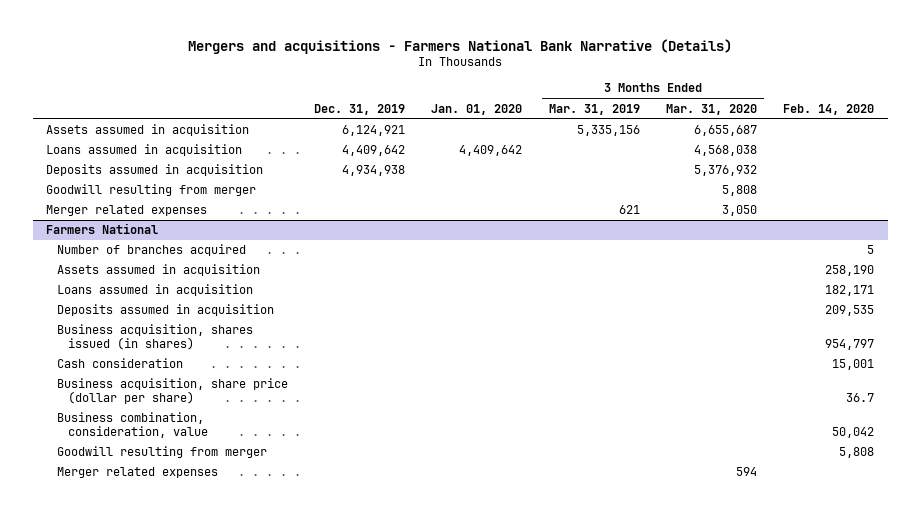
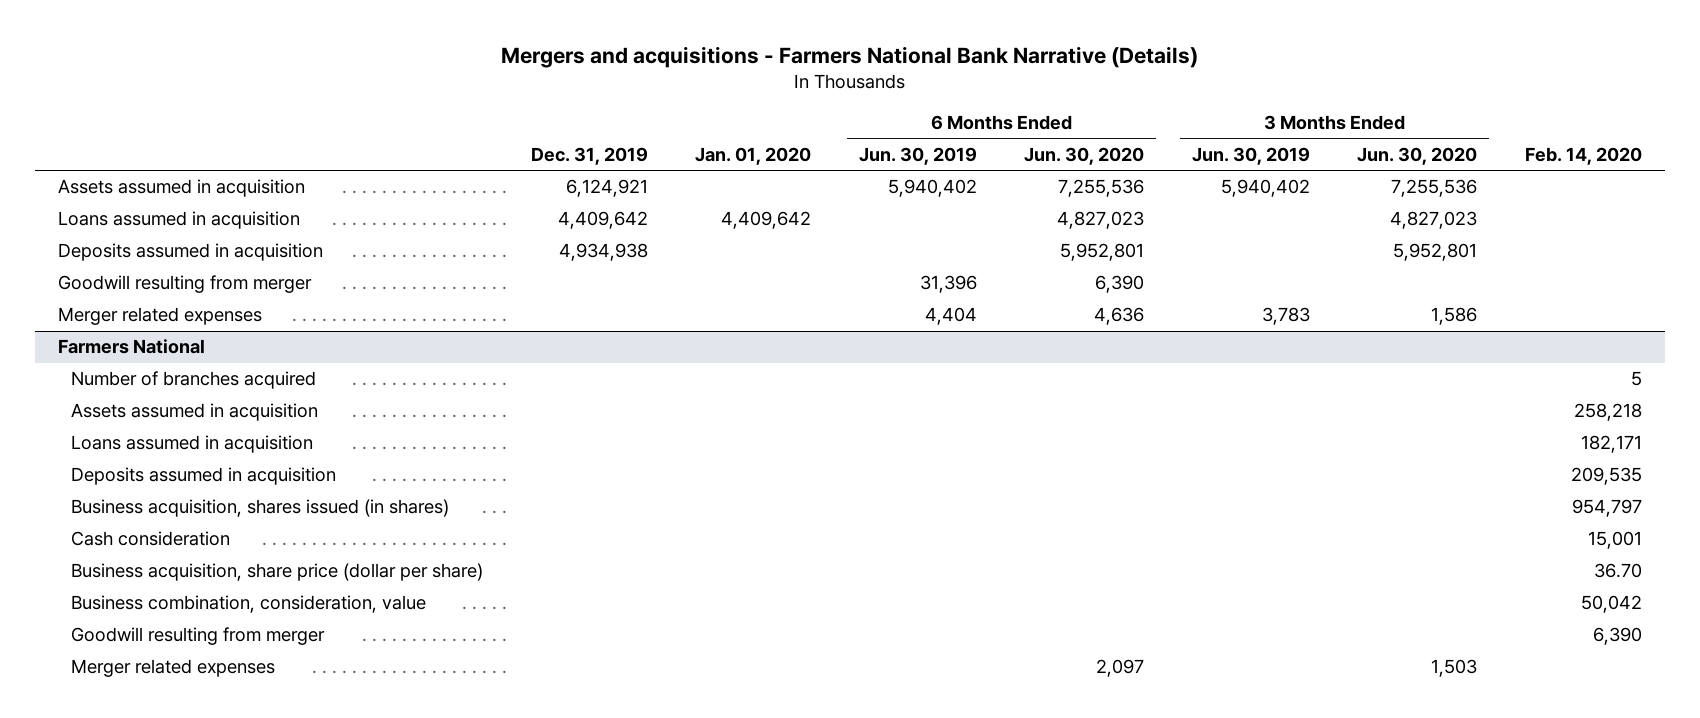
- | Dec. 31, 2019 | Jan. 01, 2020 | 3 Months Ended Mar. 31, 2019 | 3 Months Ended Mar. 31, 2020 | Feb. 14, 2020
+ | Dec. 31, 2019 | Jan. 01, 2020 | 6 Months Ended Jun. 30, 2019 | 6 Months Ended Jun. 30, 2020 | 3 Months Ended Jun. 30, 2019 | 3 Months Ended Jun. 30, 2020 | Feb. 14, 2020
@ Farmers National
- Assets assumed in acquisition | | | | | 258,190
+ Assets assumed in acquisition | | | | | | | 258,218
- Business acquisition, share price (dollar per share) | | | | | 36.7
+ Business acquisition, share price (dollar per share) | | | | | | | 36.70
- Goodwill resulting from merger | | | | | 5,808
+ Goodwill resulting from merger | | | | | | | 6,390

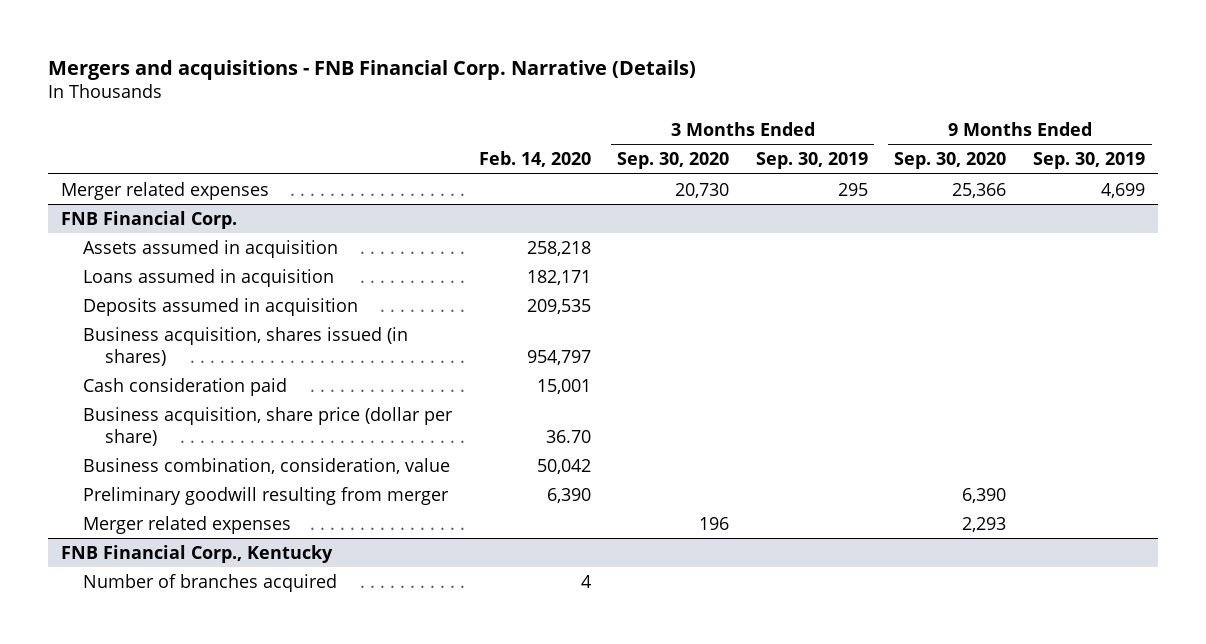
- Mergers and acquisitions - Farmers National Bank Narrative (Details)
+ Mergers and acquisitions - FNB Financial Corp. Narrative (Details)
- | Dec. 31, 2019 | Jan. 01, 2020 | 6 Months Ended Jun. 30, 2019 | 6 Months Ended Jun. 30, 2020 | 3 Months Ended Jun. 30, 2019 | 3 Months Ended Jun. 30, 2020 | Feb. 14, 2020
+ | Feb. 14, 2020 | 3 Months Ended Sep. 30, 2020 | 3 Months Ended Sep. 30, 2019 | 9 Months Ended Sep. 30, 2020 | 9 Months Ended Sep. 30, 2019
- Assets assumed in acquisition | 6,124,921 | | 5,940,402 | 7,255,536 | 5,940,402 | 7,255,536 |
- Loans assumed in acquisition | 4,409,642 | 4,409,642 | | 4,827,023 | | 4,827,023 |
- Deposits assumed in acquisition | 4,934,938 | | | 5,952,801 | | 5,952,801 |
- Goodwill resulting from merger | | | 31,396 | 6,390 | | |
- Farmers National
- Number of branches acquired | | | | | | | 5
+ FNB Financial Corp.
- Cash consideration | | | | | | | 15,001
+ Cash consideration paid | 15,001 | | | |
- Goodwill resulting from merger | | | | | | | 6,390
+ Preliminary goodwill resulting from merger | 6,390 | | | 6,390 |
+ FNB Financial Corp., Kentucky
+ Number of branches acquired | 4 | | | |

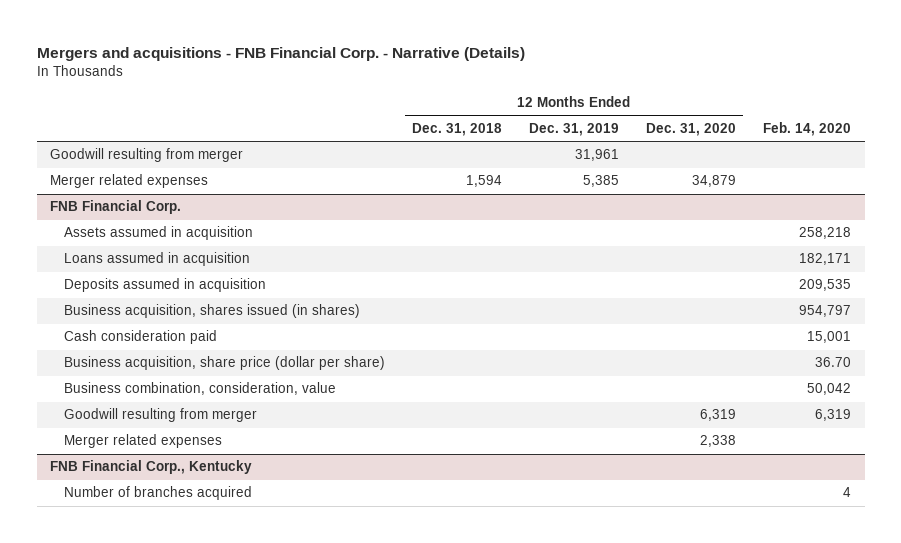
- Mergers and acquisitions - FNB Financial Corp. Narrative (Details)
+ Mergers and acquisitions - FNB Financial Corp. - Narrative (Details)
- | Feb. 14, 2020 | 3 Months Ended Sep. 30, 2020 | 3 Months Ended Sep. 30, 2019 | 9 Months Ended Sep. 30, 2020 | 9 Months Ended Sep. 30, 2019
+ | 12 Months Ended Dec. 31, 2018 | 12 Months Ended Dec. 31, 2019 | 12 Months Ended Dec. 31, 2020 | Feb. 14, 2020
+ Goodwill resulting from merger | | 31,961 | |
@ FNB Financial Corp.
- Preliminary goodwill resulting from merger | 6,390 | | | 6,390 |
+ Goodwill resulting from merger | | | 6,319 | 6,319

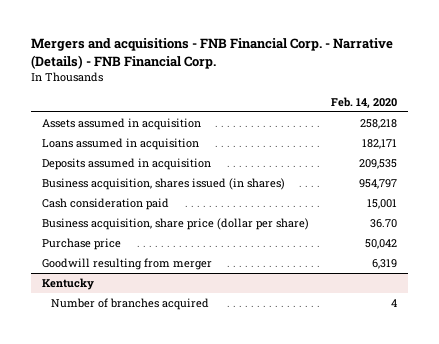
- Mergers and acquisitions - FNB Financial Corp. - Narrative (Details)
+ Mergers and acquisitions - FNB Financial Corp. - Narrative (Details) - FNB Financial Corp.
- | 12 Months Ended Dec. 31, 2018 | 12 Months Ended Dec. 31, 2019 | 12 Months Ended Dec. 31, 2020 | Feb. 14, 2020
+ | Feb. 14, 2020
- Goodwill resulting from merger | | 31,961 | |
- Merger related expenses | 1,594 | 5,385 | 34,879 |
- FNB Financial Corp.
- Business combination, consideration, value | | | | 50,042
+ Purchase price | 50,042
- Merger related expenses | | | 2,338 |
- FNB Financial Corp., Kentucky
+ Kentucky

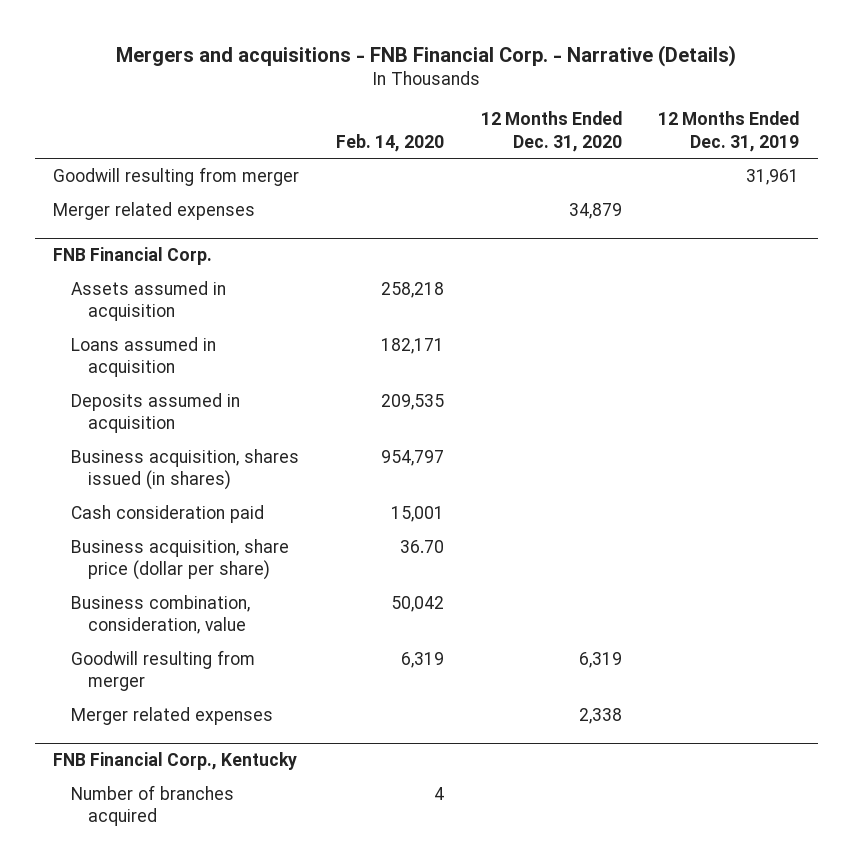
- Mergers and acquisitions - FNB Financial Corp. - Narrative (Details) - FNB Financial Corp.
+ Mergers and acquisitions - FNB Financial Corp. - Narrative (Details)
- | Feb. 14, 2020
+ | Feb. 14, 2020 | 12 Months Ended Dec. 31, 2020 | 12 Months Ended Dec. 31, 2019
+ Goodwill resulting from merger | | | 31,961
+ Merger related expenses | | 34,879 |
+ FNB Financial Corp.
- Purchase price | 50,042
+ Business combination, consideration, value | 50,042 | |
- Kentucky
+ Merger related expenses | | 2,338 |
+ FNB Financial Corp., Kentucky

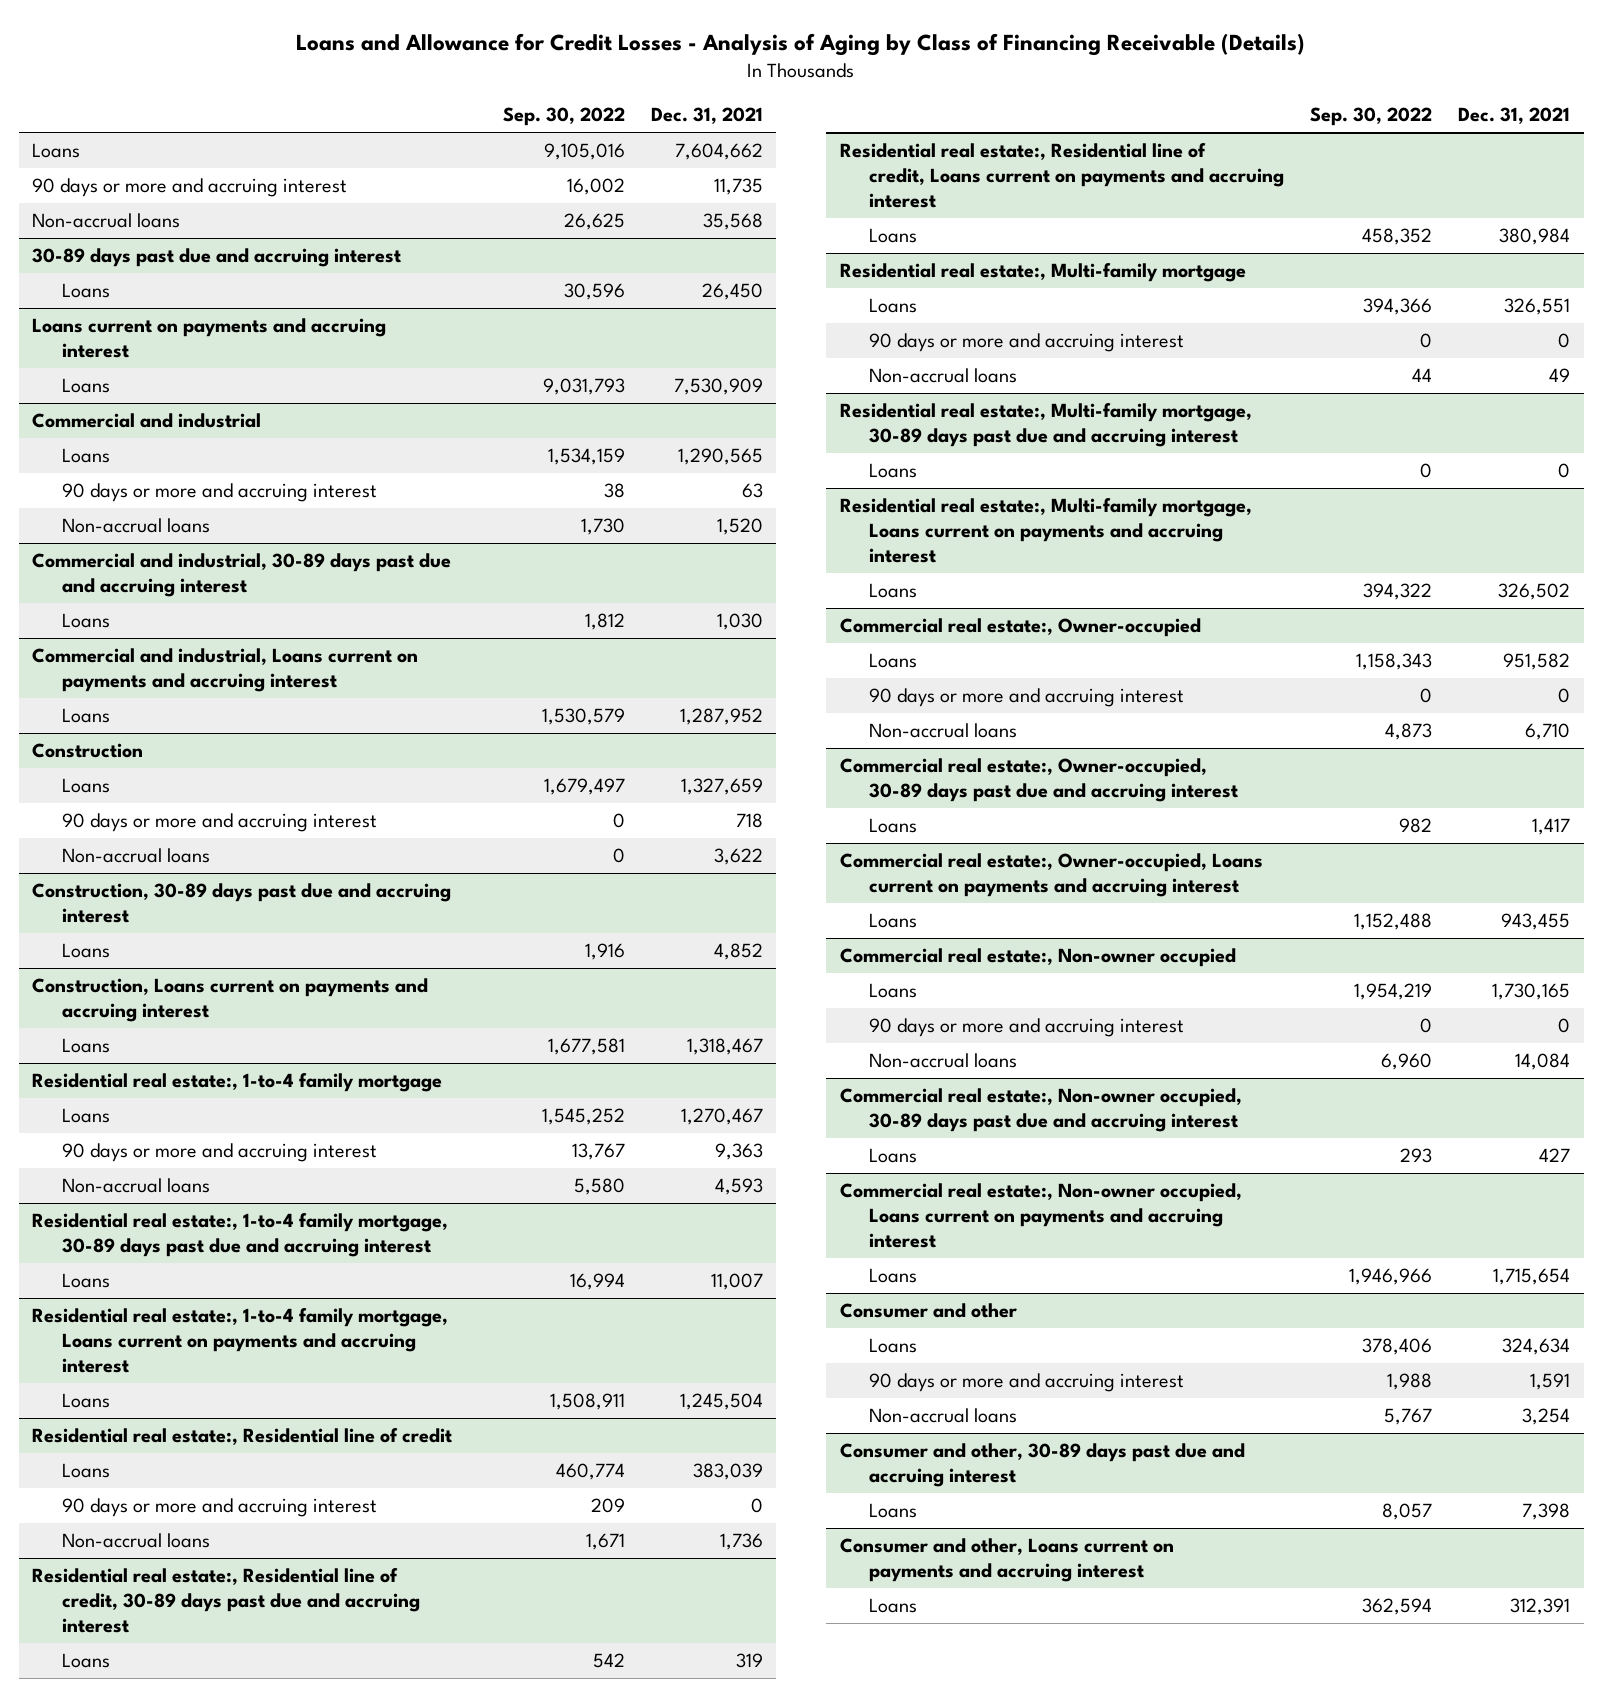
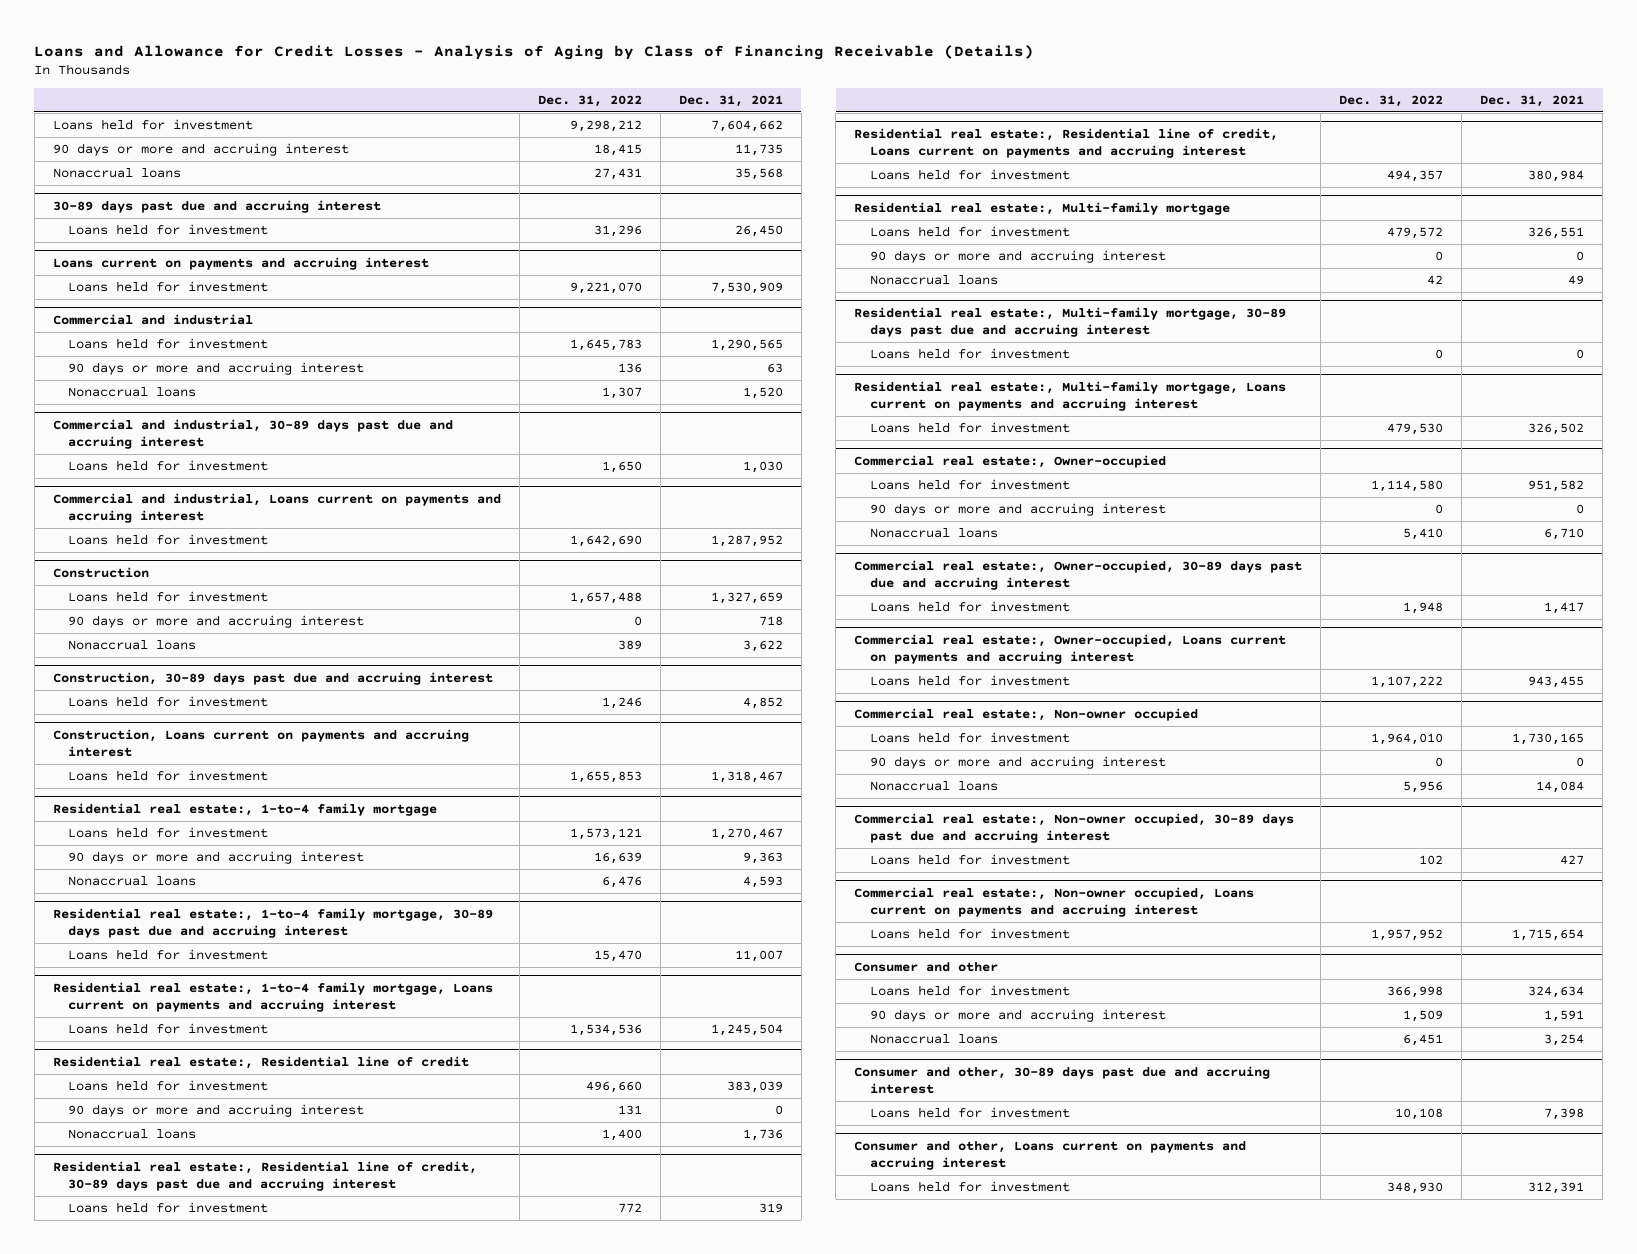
- | Sep. 30, 2022 | Dec. 31, 2021
+ | Dec. 31, 2022 | Dec. 31, 2021
- Loans | 9,105,016 | 7,604,662
+ Loans held for investment | 9,298,212 | 7,604,662
- Non-accrual loans | 26,625 | 35,568
+ Nonaccrual loans | 27,431 | 35,568
@ 30-89 days past due and accruing interest
- Loans | 30,596 | 26,450
+ Loans held for investment | 31,296 | 26,450
@ Loans current on payments and accruing interest
- Loans | 9,031,793 | 7,530,909
+ Loans held for investment | 9,221,070 | 7,530,909
@ Commercial and industrial
- Loans | 1,534,159 | 1,290,565
+ Loans held for investment | 1,645,783 | 1,290,565
- Non-accrual loans | 1,730 | 1,520
+ Nonaccrual loans | 1,307 | 1,520
@ Commercial and industrial, 30-89 days past due and accruing interest
- Loans | 1,812 | 1,030
+ Loans held for investment | 1,650 | 1,030
@ Commercial and industrial, Loans current on payments and accruing interest
- Loans | 1,530,579 | 1,287,952
+ Loans held for investment | 1,642,690 | 1,287,952
@ Construction
- Loans | 1,679,497 | 1,327,659
+ Loans held for investment | 1,657,488 | 1,327,659
- Non-accrual loans | 0 | 3,622
+ Nonaccrual loans | 389 | 3,622
@ Construction, 30-89 days past due and accruing interest
- Loans | 1,916 | 4,852
+ Loans held for investment | 1,246 | 4,852
@ Construction, Loans current on payments and accruing interest
- Loans | 1,677,581 | 1,318,467
+ Loans held for investment | 1,655,853 | 1,318,467
@ Residential real estate:, 1-to-4 family mortgage
- Loans | 1,545,252 | 1,270,467
+ Loans held for investment | 1,573,121 | 1,270,467
- Non-accrual loans | 5,580 | 4,593
+ Nonaccrual loans | 6,476 | 4,593
@ Residential real estate:, 1-to-4 family mortgage, 30-89 days past due and accruing interest
- Loans | 16,994 | 11,007
+ Loans held for investment | 15,470 | 11,007
@ Residential real estate:, 1-to-4 family mortgage, Loans current on payments and accruing interest
- Loans | 1,508,911 | 1,245,504
+ Loans held for investment | 1,534,536 | 1,245,504
@ Residential real estate:, Residential line of credit
- Loans | 460,774 | 383,039
+ Loans held for investment | 496,660 | 383,039
- Non-accrual loans | 1,671 | 1,736
+ Nonaccrual loans | 1,400 | 1,736
@ Residential real estate:, Residential line of credit, 30-89 days past due and accruing interest
- Loans | 542 | 319
+ Loans held for investment | 772 | 319
@ Residential real estate:, Residential line of credit, Loans current on payments and accruing interest
- Loans | 458,352 | 380,984
+ Loans held for investment | 494,357 | 380,984
@ Residential real estate:, Multi-family mortgage
- Loans | 394,366 | 326,551
+ Loans held for investment | 479,572 | 326,551
- Non-accrual loans | 44 | 49
+ Nonaccrual loans | 42 | 49
@ Residential real estate:, Multi-family mortgage, 30-89 days past due and accruing interest
- Loans | 0 | 0
+ Loans held for investment | 0 | 0
@ Residential real estate:, Multi-family mortgage, Loans current on payments and accruing interest
- Loans | 394,322 | 326,502
+ Loans held for investment | 479,530 | 326,502
@ Commercial real estate:, Owner-occupied
- Loans | 1,158,343 | 951,582
+ Loans held for investment | 1,114,580 | 951,582
- Non-accrual loans | 4,873 | 6,710
+ Nonaccrual loans | 5,410 | 6,710
@ Commercial real estate:, Owner-occupied, 30-89 days past due and accruing interest
- Loans | 982 | 1,417
+ Loans held for investment | 1,948 | 1,417
@ Commercial real estate:, Owner-occupied, Loans current on payments and accruing interest
- Loans | 1,152,488 | 943,455
+ Loans held for investment | 1,107,222 | 943,455
@ Commercial real estate:, Non-owner occupied
- Loans | 1,954,219 | 1,730,165
+ Loans held for investment | 1,964,010 | 1,730,165
- Non-accrual loans | 6,960 | 14,084
+ Nonaccrual loans | 5,956 | 14,084
@ Commercial real estate:, Non-owner occupied, 30-89 days past due and accruing interest
- Loans | 293 | 427
+ Loans held for investment | 102 | 427
@ Commercial real estate:, Non-owner occupied, Loans current on payments and accruing interest
- Loans | 1,946,966 | 1,715,654
+ Loans held for investment | 1,957,952 | 1,715,654
@ Consumer and other
- Loans | 378,406 | 324,634
+ Loans held for investment | 366,998 | 324,634
- Non-accrual loans | 5,767 | 3,254
+ Nonaccrual loans | 6,451 | 3,254
@ Consumer and other, 30-89 days past due and accruing interest
- Loans | 8,057 | 7,398
+ Loans held for investment | 10,108 | 7,398
@ Consumer and other, Loans current on payments and accruing interest
- Loans | 362,594 | 312,391
+ Loans held for investment | 348,930 | 312,391

